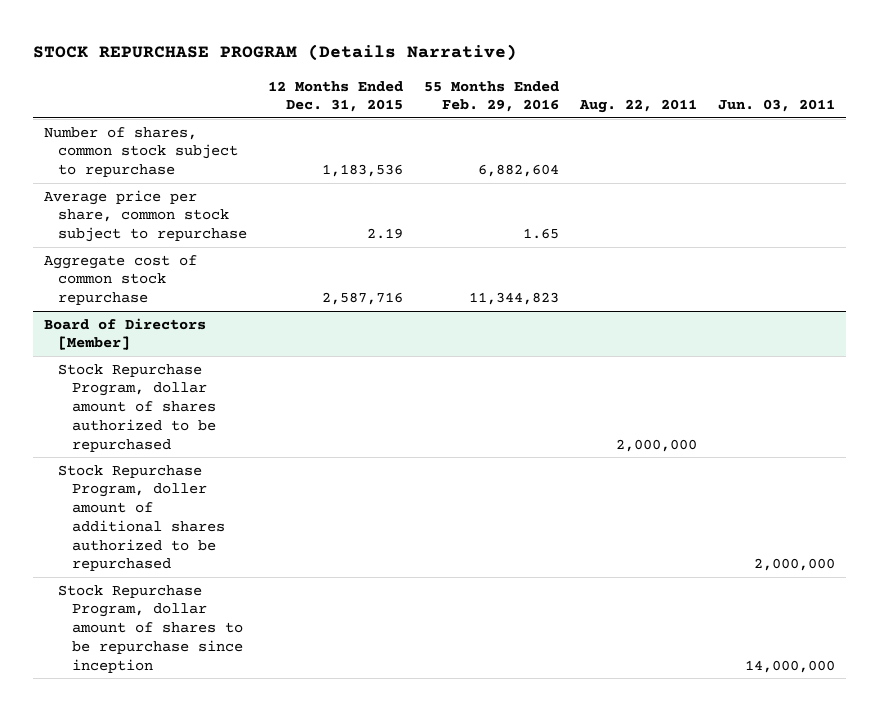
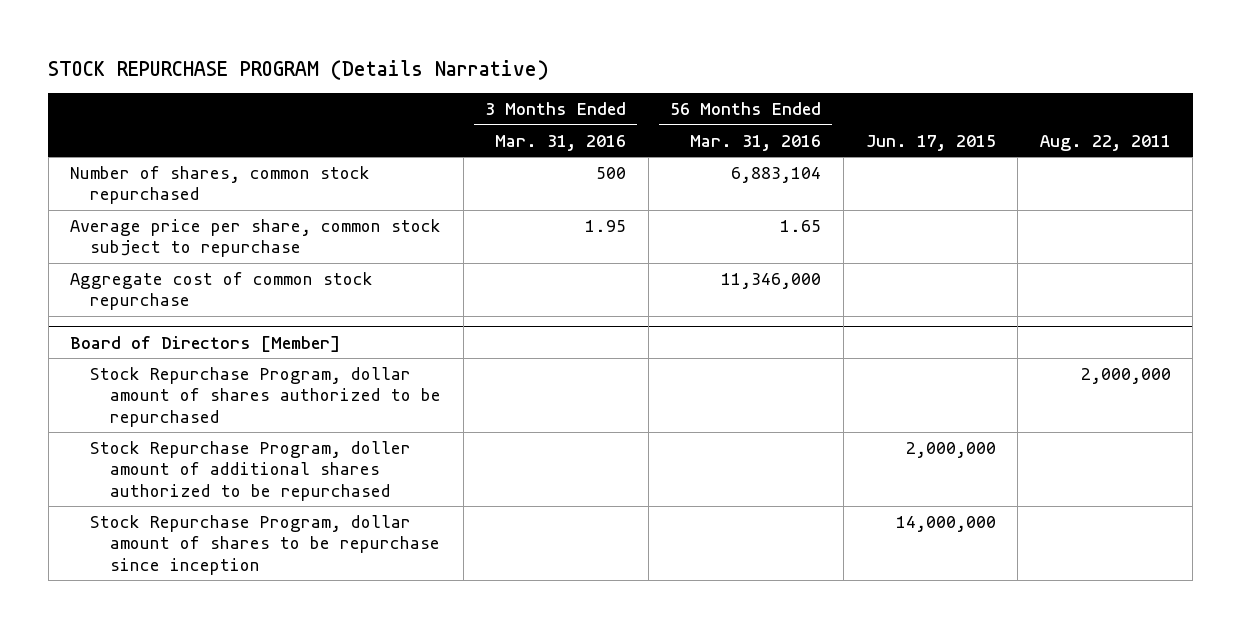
- | 12 Months Ended Dec. 31, 2015 | 55 Months Ended Feb. 29, 2016 | Aug. 22, 2011 | Jun. 03, 2011
+ | 3 Months Ended Mar. 31, 2016 | 56 Months Ended Mar. 31, 2016 | Jun. 17, 2015 | Aug. 22, 2011
- Number of shares, common stock subject to repurchase | 1,183,536 | 6,882,604 | |
+ Number of shares, common stock repurchased | 500 | 6,883,104 | |

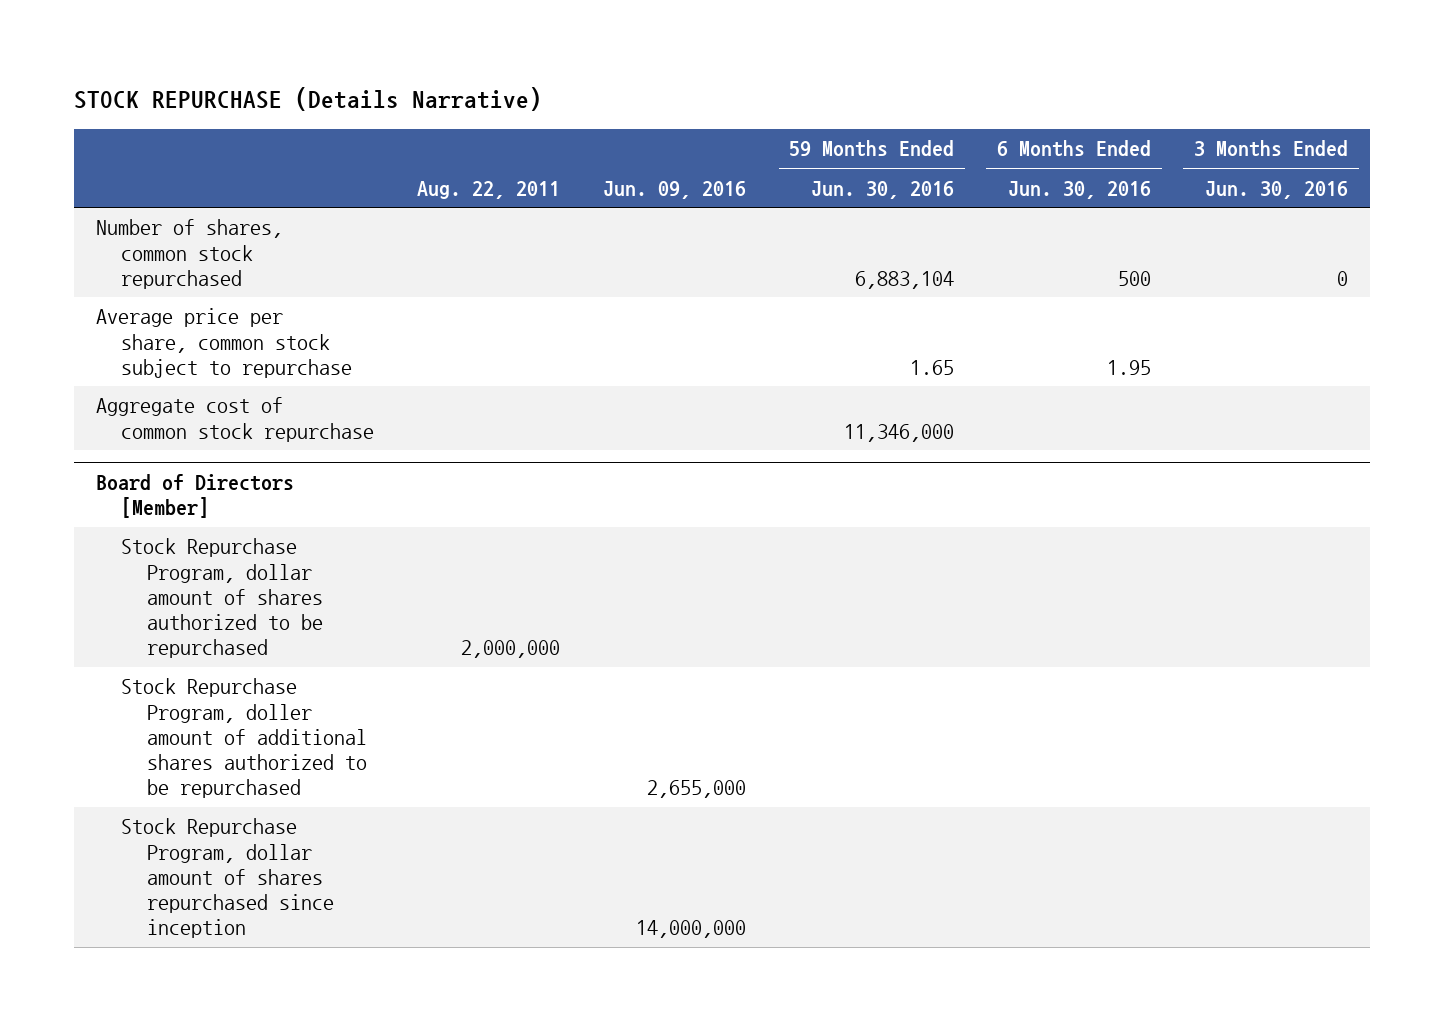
- STOCK REPURCHASE PROGRAM (Details Narrative)
+ STOCK REPURCHASE (Details Narrative)
- | 3 Months Ended Mar. 31, 2016 | 56 Months Ended Mar. 31, 2016 | Jun. 17, 2015 | Aug. 22, 2011
+ | Aug. 22, 2011 | Jun. 09, 2016 | 59 Months Ended Jun. 30, 2016 | 6 Months Ended Jun. 30, 2016 | 3 Months Ended Jun. 30, 2016
@ Board of Directors [Member]
- Stock Repurchase Program, dollar amount of shares to be repurchase since inception | | | 14,000,000 |
+ Stock Repurchase Program, dollar amount of shares repurchased since inception | | 14,000,000 | | |

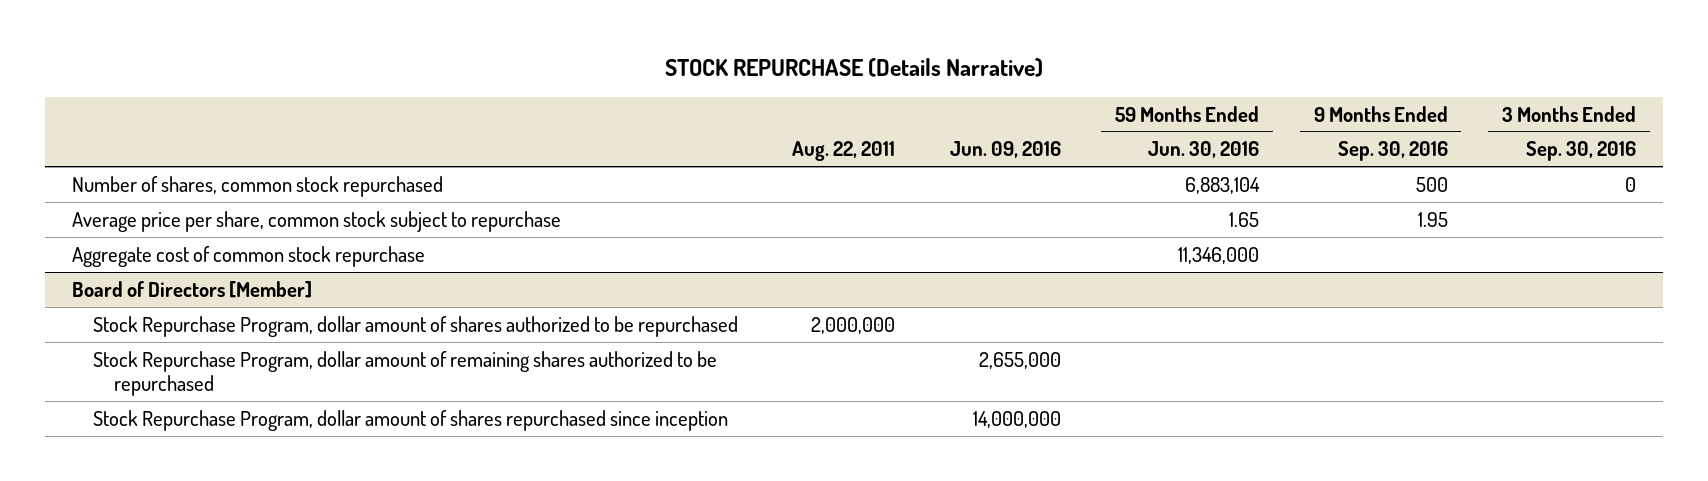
- | Aug. 22, 2011 | Jun. 09, 2016 | 59 Months Ended Jun. 30, 2016 | 6 Months Ended Jun. 30, 2016 | 3 Months Ended Jun. 30, 2016
+ | Aug. 22, 2011 | Jun. 09, 2016 | 59 Months Ended Jun. 30, 2016 | 9 Months Ended Sep. 30, 2016 | 3 Months Ended Sep. 30, 2016
@ Board of Directors [Member]
- Stock Repurchase Program, doller amount of additional shares authorized to be repurchased | | 2,655,000 | | |
+ Stock Repurchase Program, dollar amount of remaining shares authorized to be repurchased | | 2,655,000 | | |

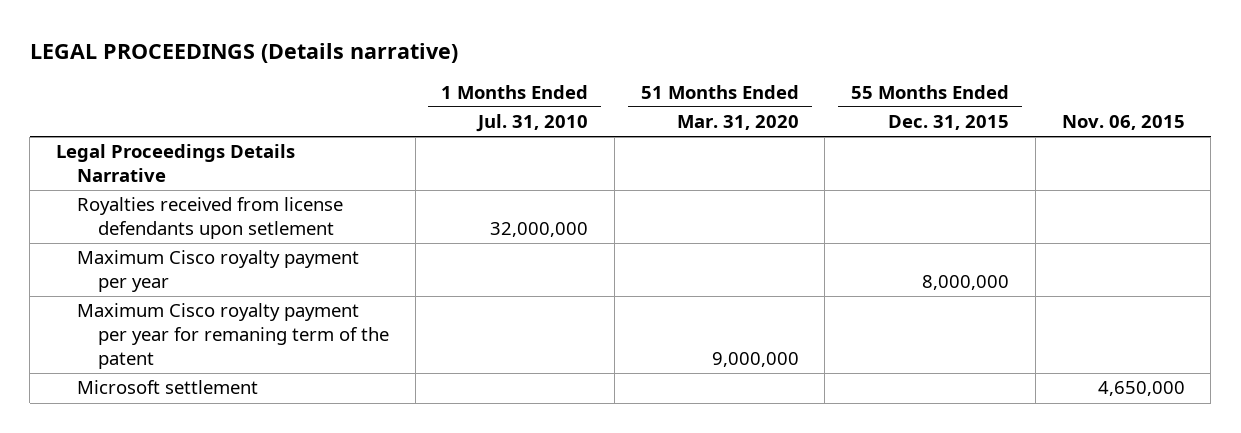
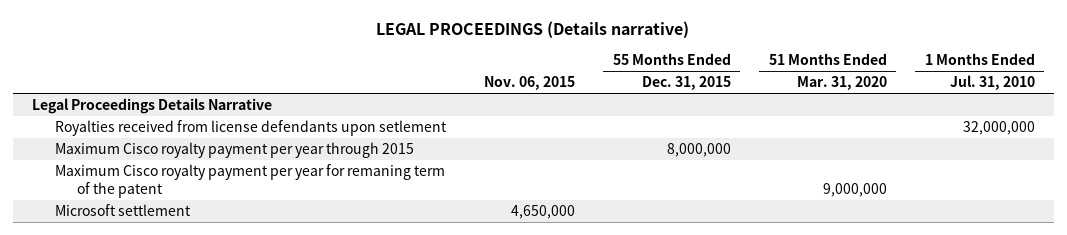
- | 1 Months Ended Jul. 31, 2010 | 51 Months Ended Mar. 31, 2020 | 55 Months Ended Dec. 31, 2015 | Nov. 06, 2015
+ | Nov. 06, 2015 | 55 Months Ended Dec. 31, 2015 | 51 Months Ended Mar. 31, 2020 | 1 Months Ended Jul. 31, 2010
- Maximum Cisco royalty payment per year | | | 8,000,000 |
+ Maximum Cisco royalty payment per year through 2015 | | 8,000,000 | |

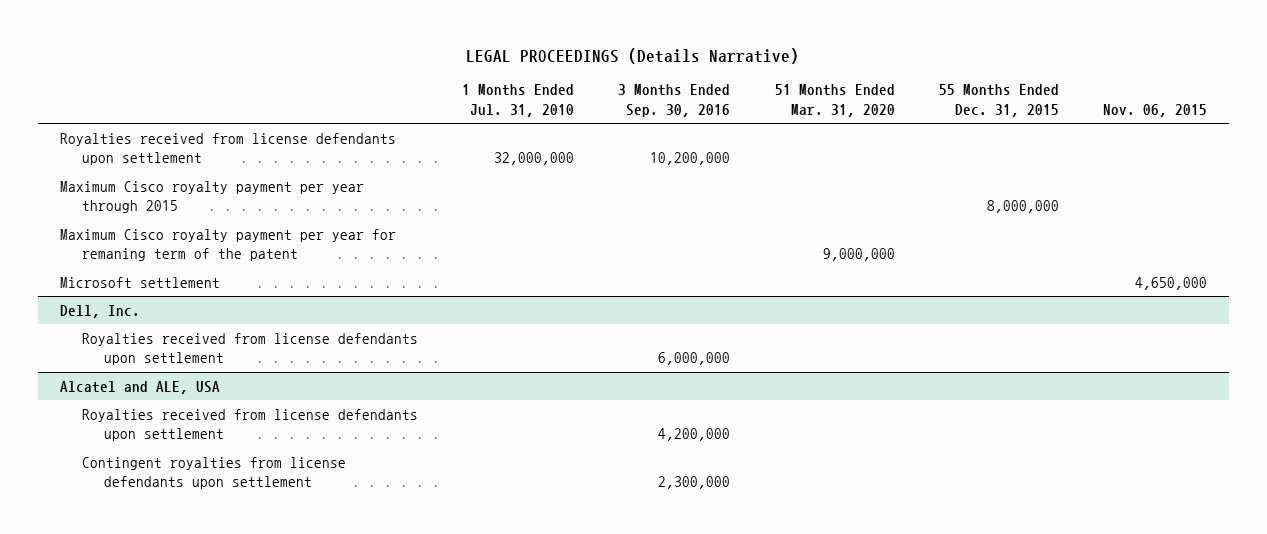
- LEGAL PROCEEDINGS (Details narrative)
+ LEGAL PROCEEDINGS (Details Narrative)
- | Nov. 06, 2015 | 55 Months Ended Dec. 31, 2015 | 51 Months Ended Mar. 31, 2020 | 1 Months Ended Jul. 31, 2010
+ | 1 Months Ended Jul. 31, 2010 | 3 Months Ended Sep. 30, 2016 | 51 Months Ended Mar. 31, 2020 | 55 Months Ended Dec. 31, 2015 | Nov. 06, 2015
- Legal Proceedings Details Narrative
- Royalties received from license defendants upon setlement | | | | 32,000,000
+ Royalties received from license defendants upon settlement | 32,000,000 | 10,200,000 | | |
+ Dell, Inc.
+ Royalties received from license defendants upon settlement | | 6,000,000 | | |
+ Alcatel and ALE, USA
+ Royalties received from license defendants upon settlement | | 4,200,000 | | |
+ Contingent royalties from license defendants upon settlement | | 2,300,000 | | |

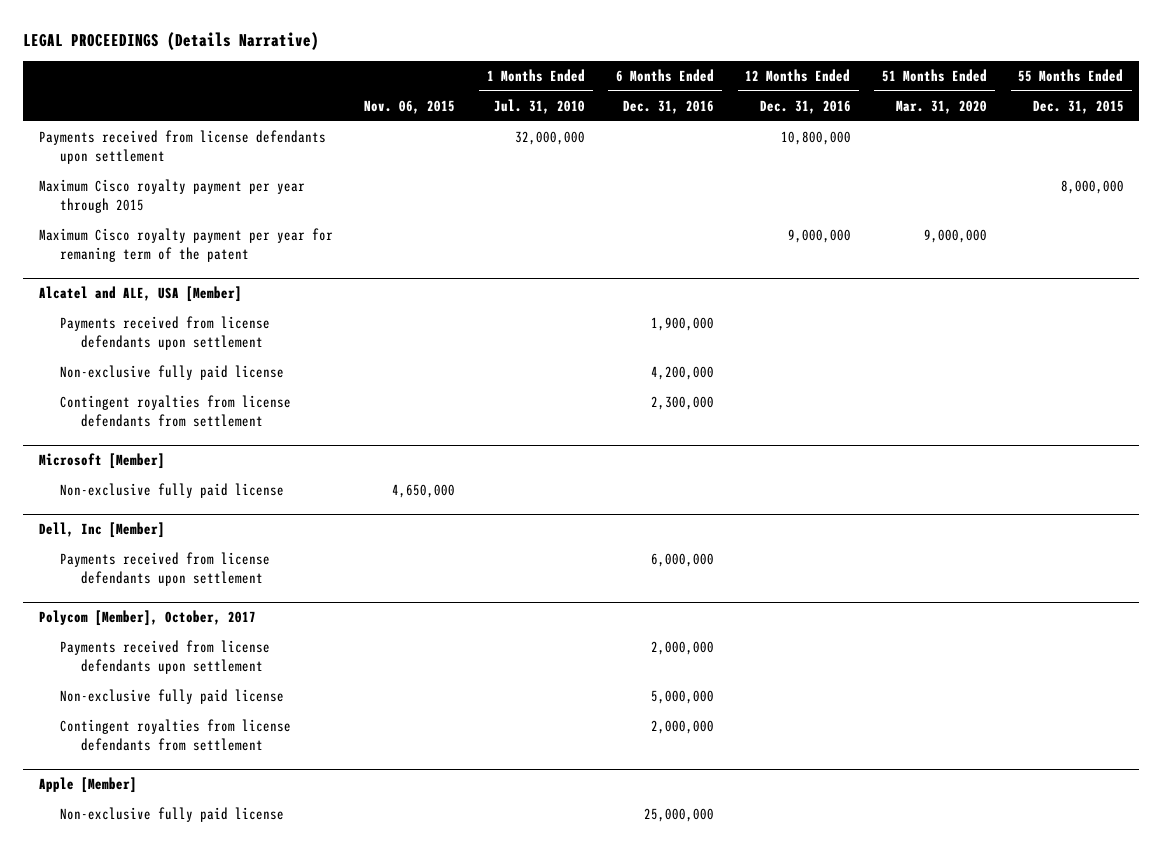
- | 1 Months Ended Jul. 31, 2010 | 3 Months Ended Sep. 30, 2016 | 51 Months Ended Mar. 31, 2020 | 55 Months Ended Dec. 31, 2015 | Nov. 06, 2015
+ | Nov. 06, 2015 | 1 Months Ended Jul. 31, 2010 | 6 Months Ended Dec. 31, 2016 | 12 Months Ended Dec. 31, 2016 | 51 Months Ended Mar. 31, 2020 | 55 Months Ended Dec. 31, 2015
- Royalties received from license defendants upon settlement | 32,000,000 | 10,200,000 | | |
+ Payments received from license defendants upon settlement | | 32,000,000 | | 10,800,000 | |
- Microsoft settlement | | | | | 4,650,000
- Dell, Inc.
- Royalties received from license defendants upon settlement | | 6,000,000 | | |
- Alcatel and ALE, USA
- Royalties received from license defendants upon settlement | | 4,200,000 | | |
- Contingent royalties from license defendants upon settlement | | 2,300,000 | | |
+ Alcatel and ALE, USA [Member]
+ Payments received from license defendants upon settlement | | | 1,900,000 | | |
+ Non-exclusive fully paid license | | | 4,200,000 | | |
+ Contingent royalties from license defendants from settlement | | | 2,300,000 | | |
+ Microsoft [Member]
+ Non-exclusive fully paid license | 4,650,000 | | | | |
+ Dell, Inc [Member]
+ Payments received from license defendants upon settlement | | | 6,000,000 | | |
+ Polycom [Member], October, 2017
+ Payments received from license defendants upon settlement | | | 2,000,000 | | |
+ Non-exclusive fully paid license | | | 5,000,000 | | |
+ Contingent royalties from license defendants from settlement | | | 2,000,000 | | |
+ Apple [Member]
+ Non-exclusive fully paid license | | | 25,000,000 | | |

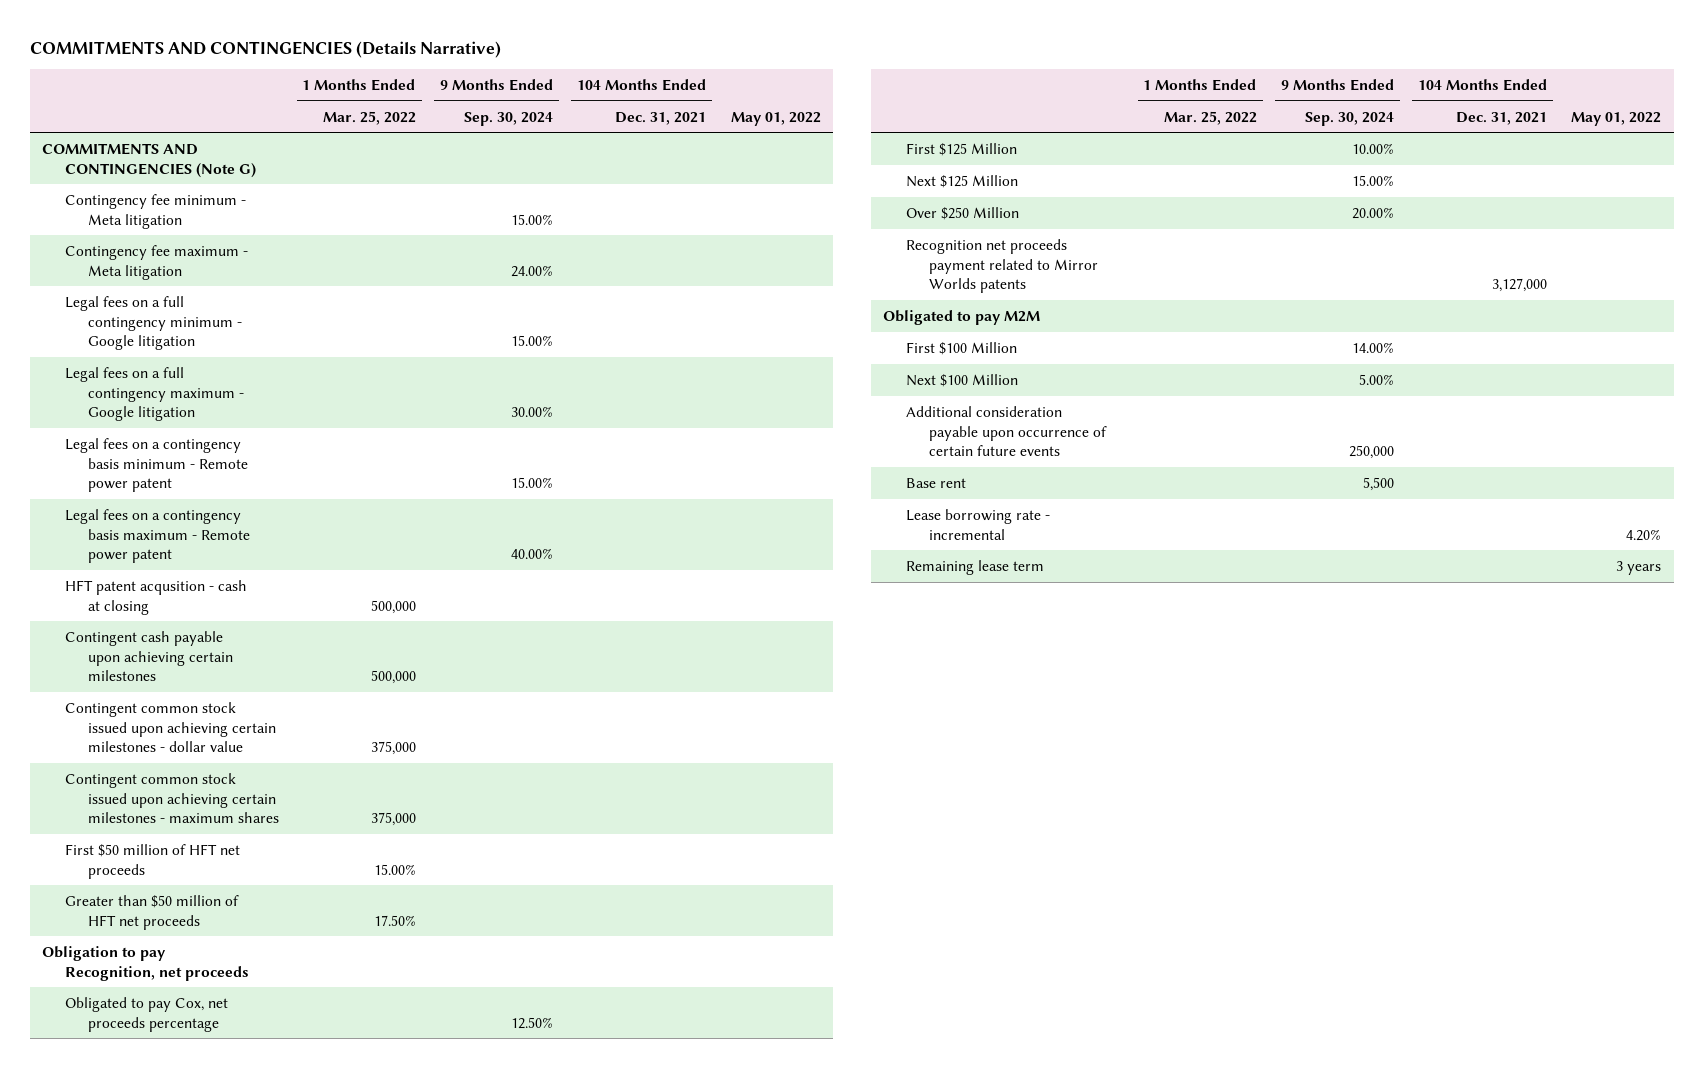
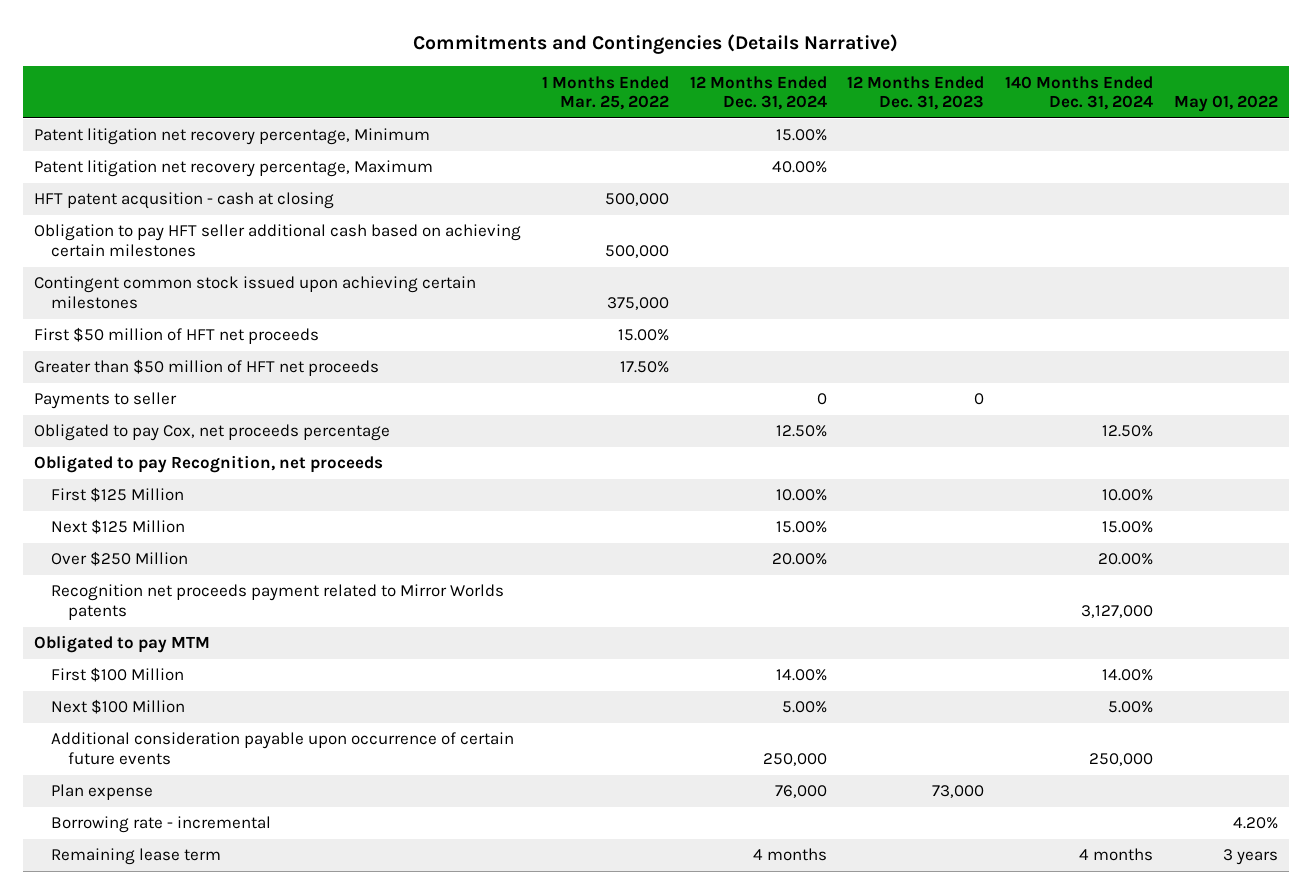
- COMMITMENTS AND CONTINGENCIES (Details Narrative)
+ Commitments and Contingencies (Details Narrative)
- | 1 Months Ended Mar. 25, 2022 | 9 Months Ended Sep. 30, 2024 | 104 Months Ended Dec. 31, 2021 | May 01, 2022
+ | 1 Months Ended Mar. 25, 2022 | 12 Months Ended Dec. 31, 2024 | 12 Months Ended Dec. 31, 2023 | 140 Months Ended Dec. 31, 2024 | May 01, 2022
- COMMITMENTS AND CONTINGENCIES (Note G)
- Contingency fee minimum - Meta litigation | | 15.00% | |
- Contingency fee maximum - Meta litigation | | 24.00% | |
- Legal fees on a full contingency minimum - Google litigation | | 15.00% | |
- Legal fees on a full contingency maximum - Google litigation | | 30.00% | |
- Legal fees on a contingency basis minimum - Remote power patent | | 15.00% | |
- Legal fees on a contingency basis maximum - Remote power patent | | 40.00% | |
+ Patent litigation net recovery percentage, Minimum | | 15.00% | | |
+ Patent litigation net recovery percentage, Maximum | | 40.00% | | |
- Contingent cash payable upon achieving certain milestones | 500,000 | | |
- Contingent common stock issued upon achieving certain milestones - dollar value | 375,000 | | |
- Contingent common stock issued upon achieving certain milestones - maximum shares | 375,000 | | |
+ Obligation to pay HFT seller additional cash based on achieving certain milestones | 500,000 | | | |
+ Contingent common stock issued upon achieving certain milestones | 375,000 | | | |
- Obligation to pay Recognition, net proceeds
+ Payments to seller | | 0 | 0 | |
+ Obligated to pay Recognition, net proceeds
- Obligated to pay M2M
+ Obligated to pay MTM
- Base rent | | 5,500 | |
- Lease borrowing rate - incremental | | | | 4.20%
+ Plan expense | | 76,000 | 73,000 | |
+ Borrowing rate - incremental | | | | | 4.20%

